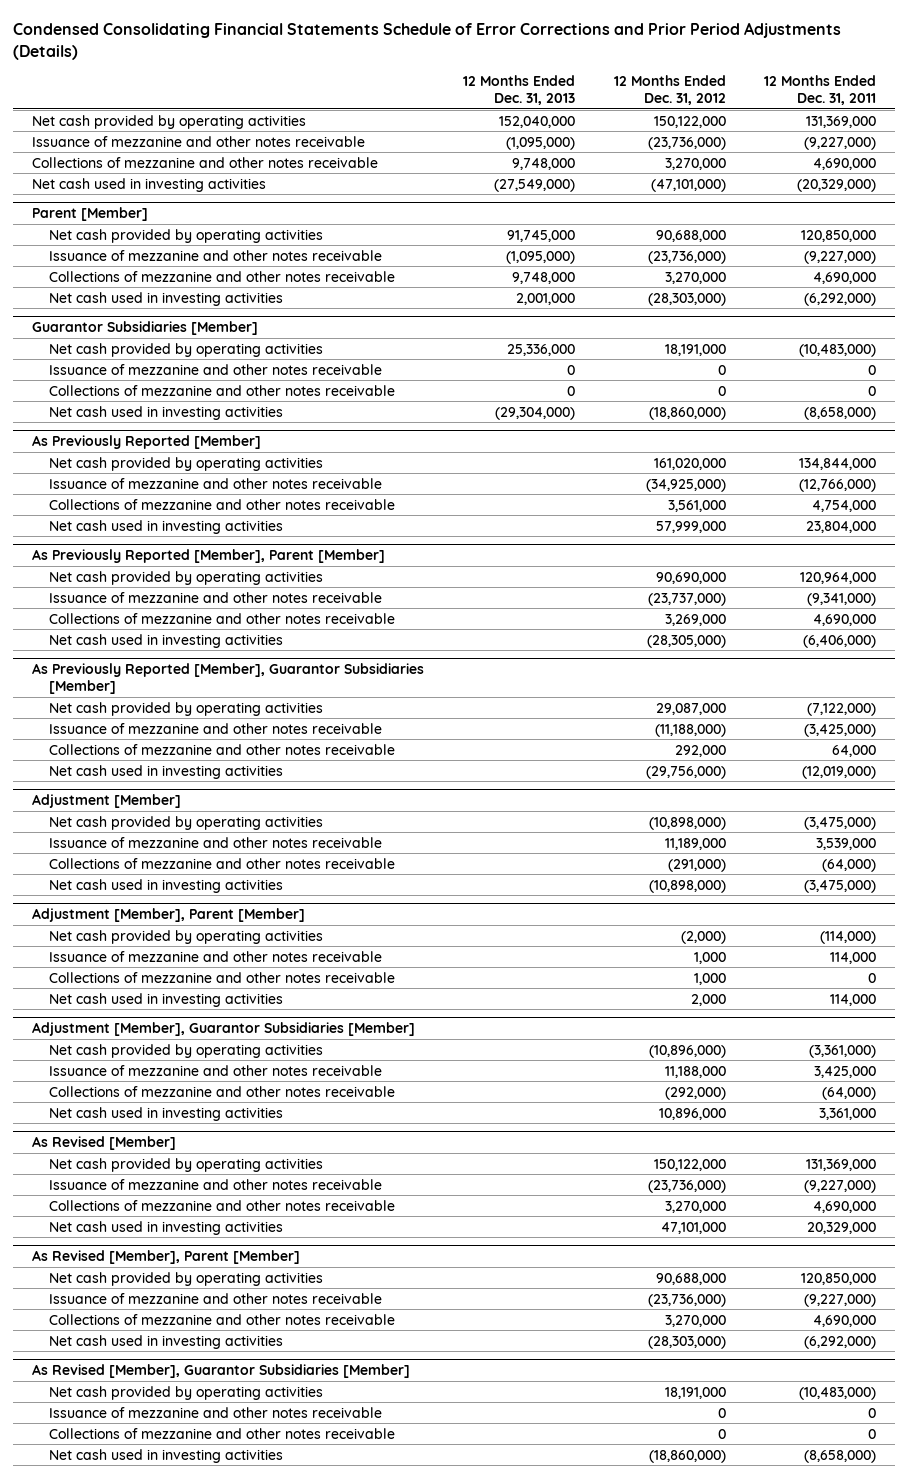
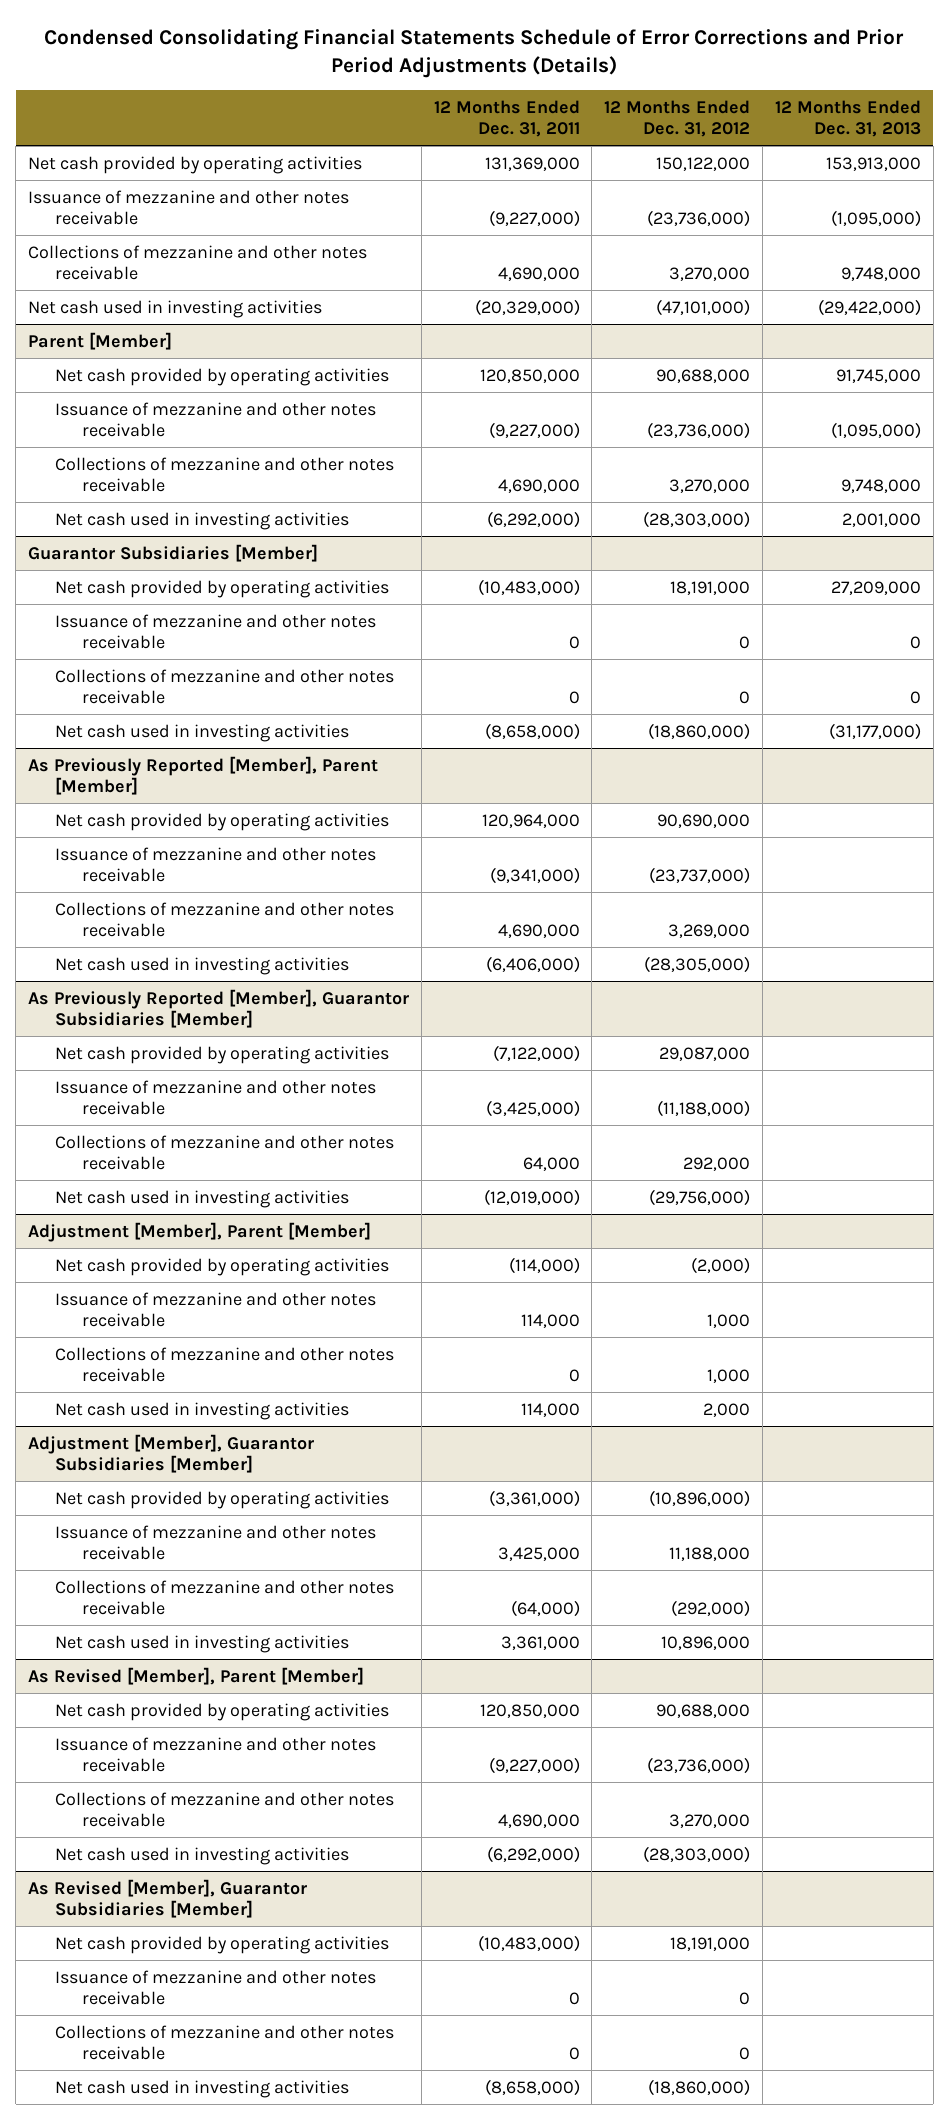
- | 12 Months Ended Dec. 31, 2013 | 12 Months Ended Dec. 31, 2012 | 12 Months Ended Dec. 31, 2011
+ | 12 Months Ended Dec. 31, 2011 | 12 Months Ended Dec. 31, 2012 | 12 Months Ended Dec. 31, 2013
- Net cash provided by operating activities | 152,040,000 | 150,122,000 | 131,369,000
+ Net cash provided by operating activities | 131,369,000 | 150,122,000 | 153,913,000
- Net cash used in investing activities | (27,549,000) | (47,101,000) | (20,329,000)
+ Net cash used in investing activities | (20,329,000) | (47,101,000) | (29,422,000)
@ Guarantor Subsidiaries [Member]
- Net cash provided by operating activities | 25,336,000 | 18,191,000 | (10,483,000)
+ Net cash provided by operating activities | (10,483,000) | 18,191,000 | 27,209,000
- Net cash used in investing activities | (29,304,000) | (18,860,000) | (8,658,000)
- As Previously Reported [Member]
- Net cash provided by operating activities | | 161,020,000 | 134,844,000
- Issuance of mezzanine and other notes receivable | | (34,925,000) | (12,766,000)
- Collections of mezzanine and other notes receivable | | 3,561,000 | 4,754,000
- Net cash used in investing activities | | 57,999,000 | 23,804,000
@ Guarantor Subsidiaries [Member]
+ Net cash used in investing activities | (8,658,000) | (18,860,000) | (31,177,000)
- Adjustment [Member]
- Net cash provided by operating activities | | (10,898,000) | (3,475,000)
- Issuance of mezzanine and other notes receivable | | 11,189,000 | 3,539,000
- Collections of mezzanine and other notes receivable | | (291,000) | (64,000)
- Net cash used in investing activities | | (10,898,000) | (3,475,000)
- As Revised [Member]
- Net cash provided by operating activities | | 150,122,000 | 131,369,000
- Issuance of mezzanine and other notes receivable | | (23,736,000) | (9,227,000)
- Collections of mezzanine and other notes receivable | | 3,270,000 | 4,690,000
- Net cash used in investing activities | | 47,101,000 | 20,329,000

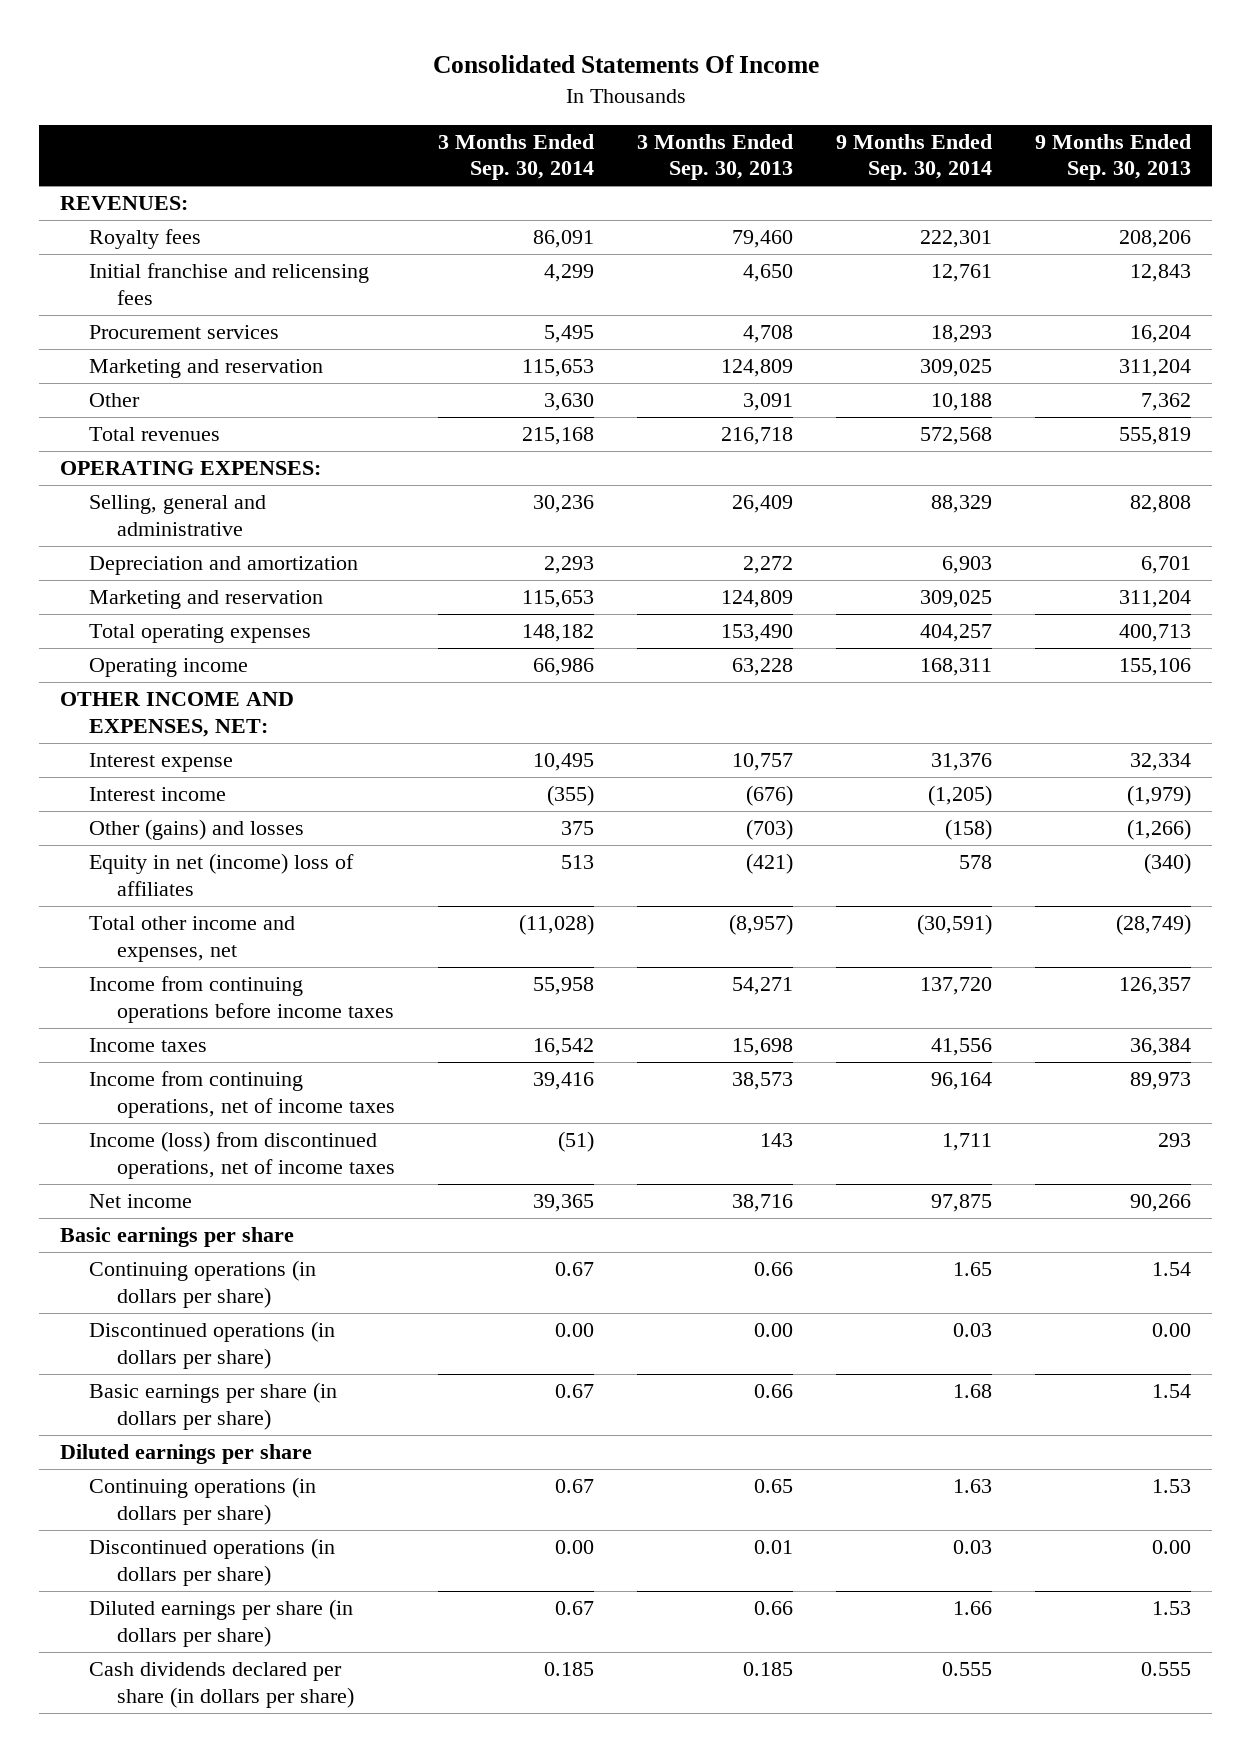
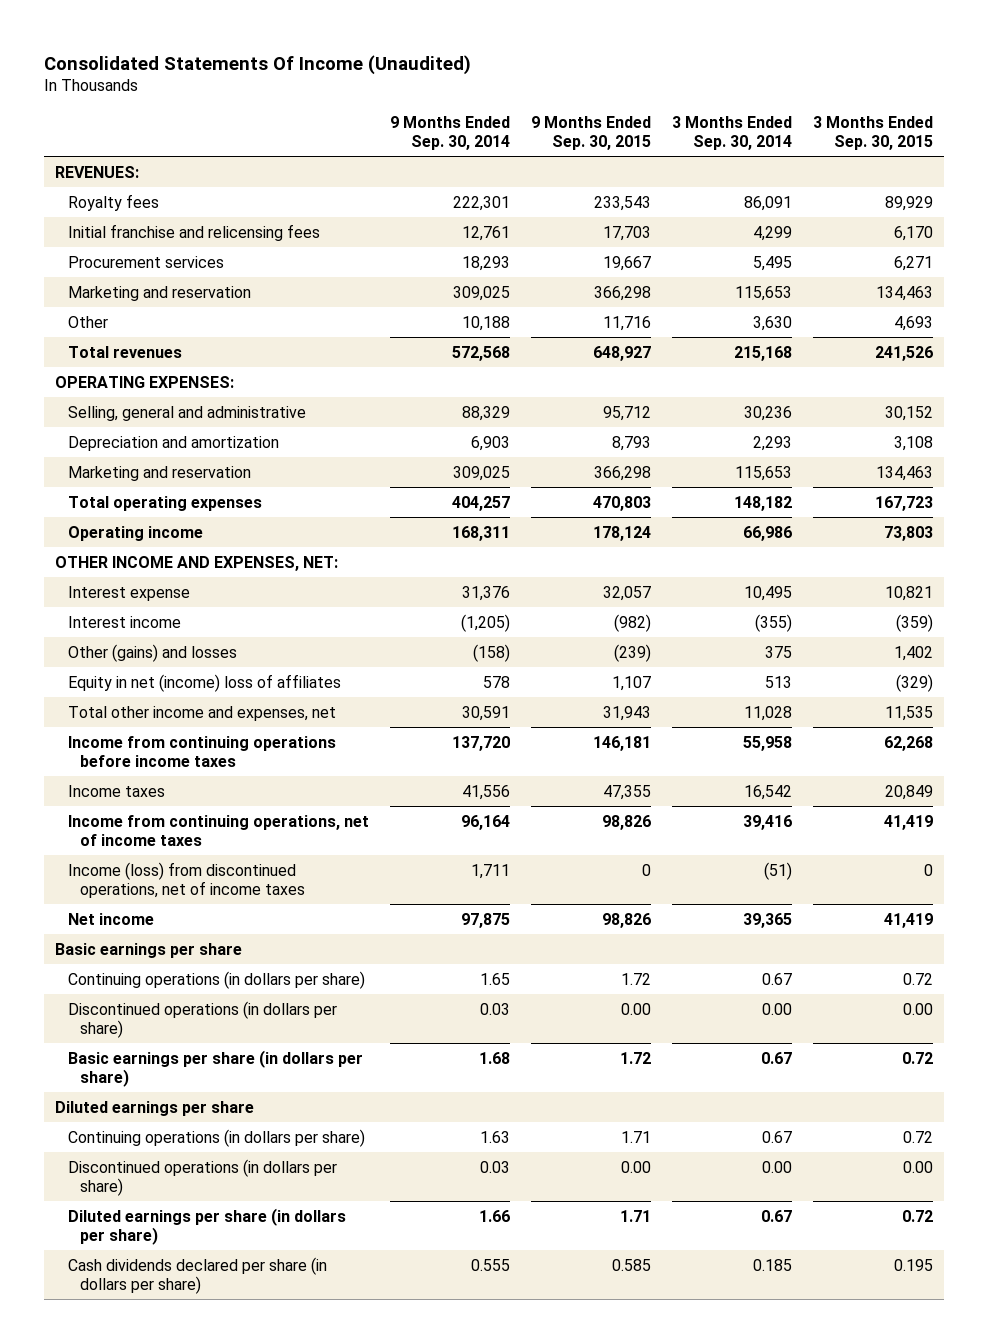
- Consolidated Statements Of Income
+ Consolidated Statements Of Income (Unaudited)
- | 3 Months Ended Sep. 30, 2014 | 3 Months Ended Sep. 30, 2013 | 9 Months Ended Sep. 30, 2014 | 9 Months Ended Sep. 30, 2013
+ | 9 Months Ended Sep. 30, 2014 | 9 Months Ended Sep. 30, 2015 | 3 Months Ended Sep. 30, 2014 | 3 Months Ended Sep. 30, 2015
- Total other income and expenses, net | (11,028) | (8,957) | (30,591) | (28,749)
+ Total other income and expenses, net | 30,591 | 31,943 | 11,028 | 11,535

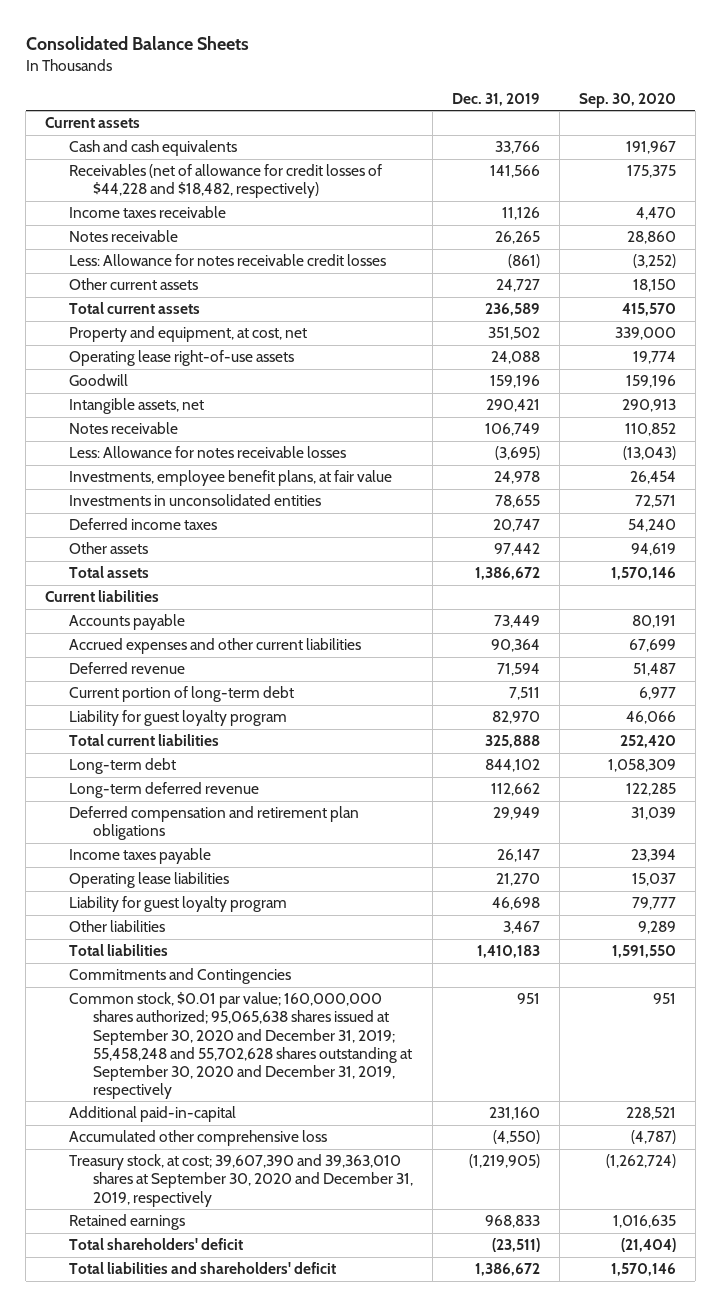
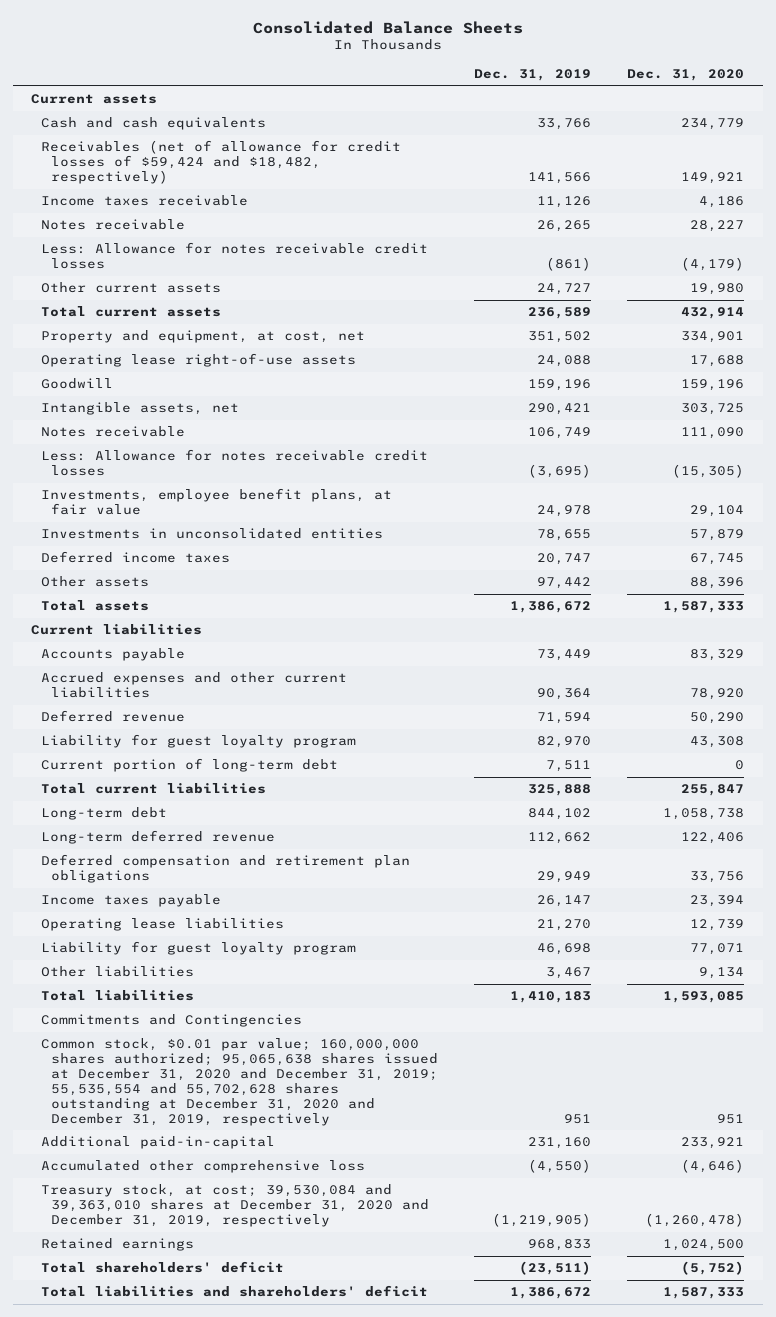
- | Dec. 31, 2019 | Sep. 30, 2020
+ | Dec. 31, 2019 | Dec. 31, 2020
- Receivables (net of allowance for credit losses of $44,228 and $18,482, respectively) | 141,566 | 175,375
+ Receivables (net of allowance for credit losses of $59,424 and $18,482, respectively) | 141,566 | 149,921
- Less: Allowance for notes receivable losses | (3,695) | (13,043)
+ Less: Allowance for notes receivable credit losses | (3,695) | (15,305)
moved down: Current portion of long-term debt | 7,511 | 0
- Common stock, $0.01 par value; 160,000,000 shares authorized; 95,065,638 shares issued at September 30, 2020 and December 31, 2019; 55,458,248 and 55,702,628 shares outstanding at September 30, 2020 and December 31, 2019, respectively | 951 | 951
+ Common stock, $0.01 par value; 160,000,000 shares authorized; 95,065,638 shares issued at December 31, 2020 and December 31, 2019; 55,535,554 and 55,702,628 shares outstanding at December 31, 2020 and December 31, 2019, respectively | 951 | 951
- Treasury stock, at cost; 39,607,390 and 39,363,010 shares at September 30, 2020 and December 31, 2019, respectively | (1,219,905) | (1,262,724)
+ Treasury stock, at cost; 39,530,084 and 39,363,010 shares at December 31, 2020 and December 31, 2019, respectively | (1,219,905) | (1,260,478)

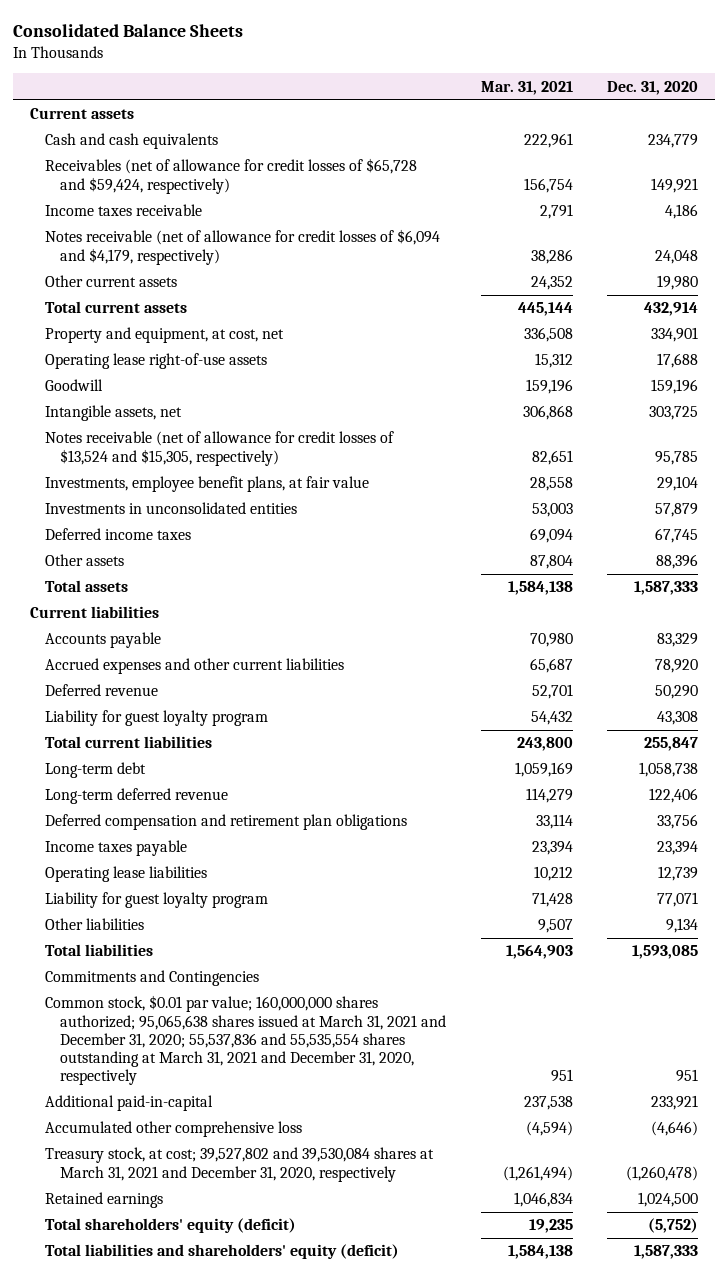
- | Dec. 31, 2019 | Dec. 31, 2020
+ | Mar. 31, 2021 | Dec. 31, 2020
- Receivables (net of allowance for credit losses of $59,424 and $18,482, respectively) | 141,566 | 149,921
+ Receivables (net of allowance for credit losses of $65,728 and $59,424, respectively) | 156,754 | 149,921
- Notes receivable | 26,265 | 28,227
- Less: Allowance for notes receivable credit losses | (861) | (4,179)
+ Notes receivable (net of allowance for credit losses of $6,094 and $4,179, respectively) | 38,286 | 24,048
- Notes receivable | 106,749 | 111,090
- Less: Allowance for notes receivable credit losses | (3,695) | (15,305)
+ Notes receivable (net of allowance for credit losses of $13,524 and $15,305, respectively) | 82,651 | 95,785
- Current portion of long-term debt | 7,511 | 0
- Common stock, $0.01 par value; 160,000,000 shares authorized; 95,065,638 shares issued at December 31, 2020 and December 31, 2019; 55,535,554 and 55,702,628 shares outstanding at December 31, 2020 and December 31, 2019, respectively | 951 | 951
+ Common stock, $0.01 par value; 160,000,000 shares authorized; 95,065,638 shares issued at March 31, 2021 and December 31, 2020; 55,537,836 and 55,535,554 shares outstanding at March 31, 2021 and December 31, 2020, respectively | 951 | 951
- Treasury stock, at cost; 39,530,084 and 39,363,010 shares at December 31, 2020 and December 31, 2019, respectively | (1,219,905) | (1,260,478)
+ Treasury stock, at cost; 39,527,802 and 39,530,084 shares at March 31, 2021 and December 31, 2020, respectively | (1,261,494) | (1,260,478)
- Total shareholders' deficit | (23,511) | (5,752)
- Total liabilities and shareholders' deficit | 1,386,672 | 1,587,333
+ Total shareholders' equity (deficit) | 19,235 | (5,752)
+ Total liabilities and shareholders' equity (deficit) | 1,584,138 | 1,587,333

